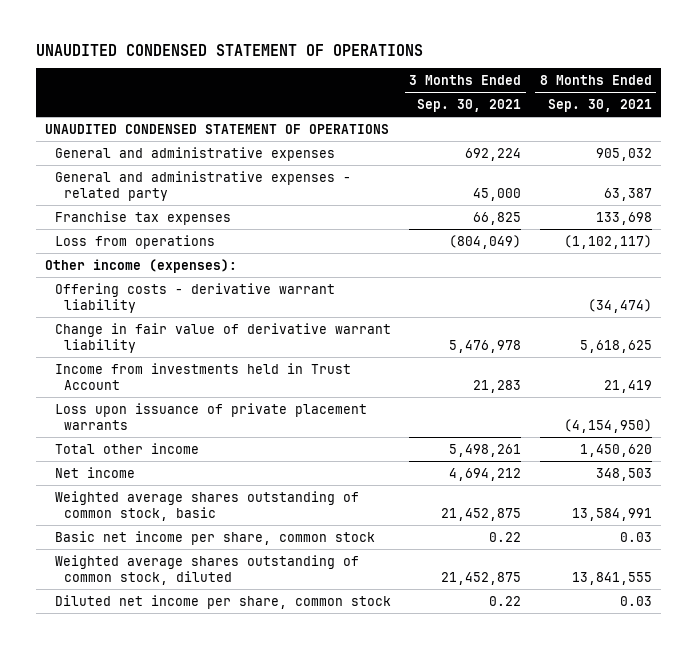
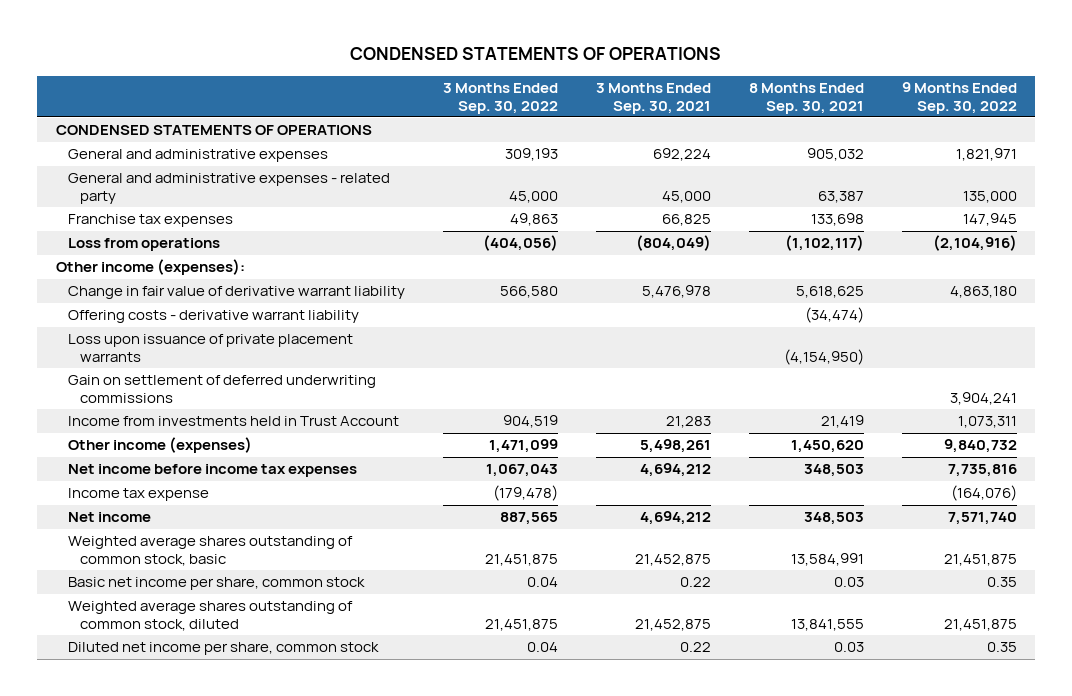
- UNAUDITED CONDENSED STATEMENT OF OPERATIONS
+ CONDENSED STATEMENTS OF OPERATIONS
- | 3 Months Ended Sep. 30, 2021 | 8 Months Ended Sep. 30, 2021
+ | 3 Months Ended Sep. 30, 2022 | 3 Months Ended Sep. 30, 2021 | 8 Months Ended Sep. 30, 2021 | 9 Months Ended Sep. 30, 2022
- UNAUDITED CONDENSED STATEMENT OF OPERATIONS
+ CONDENSED STATEMENTS OF OPERATIONS
moved down: Offering costs - derivative warrant liability | | | (34,474) |
- Total other income | 5,498,261 | 1,450,620
+ Gain on settlement of deferred underwriting commissions | | | | 3,904,241
moved down: Income from investments held in Trust Account | 904,519 | 21,283 | 21,419 | 1,073,311
+ Other income (expenses) | 1,471,099 | 5,498,261 | 1,450,620 | 9,840,732
+ Net income before income tax expenses | 1,067,043 | 4,694,212 | 348,503 | 7,735,816
+ Income tax expense | (179,478) | | | (164,076)

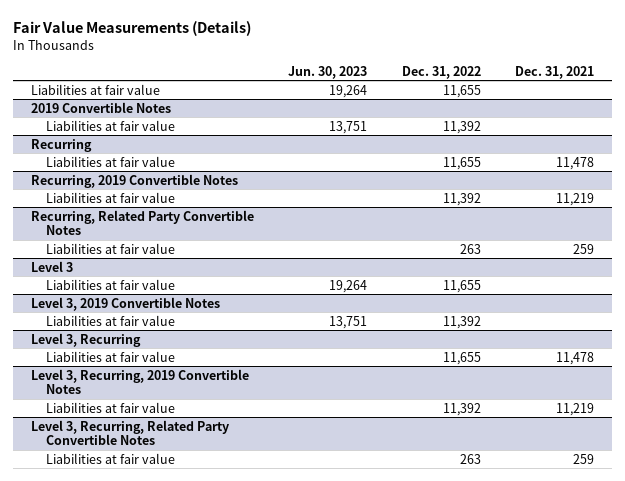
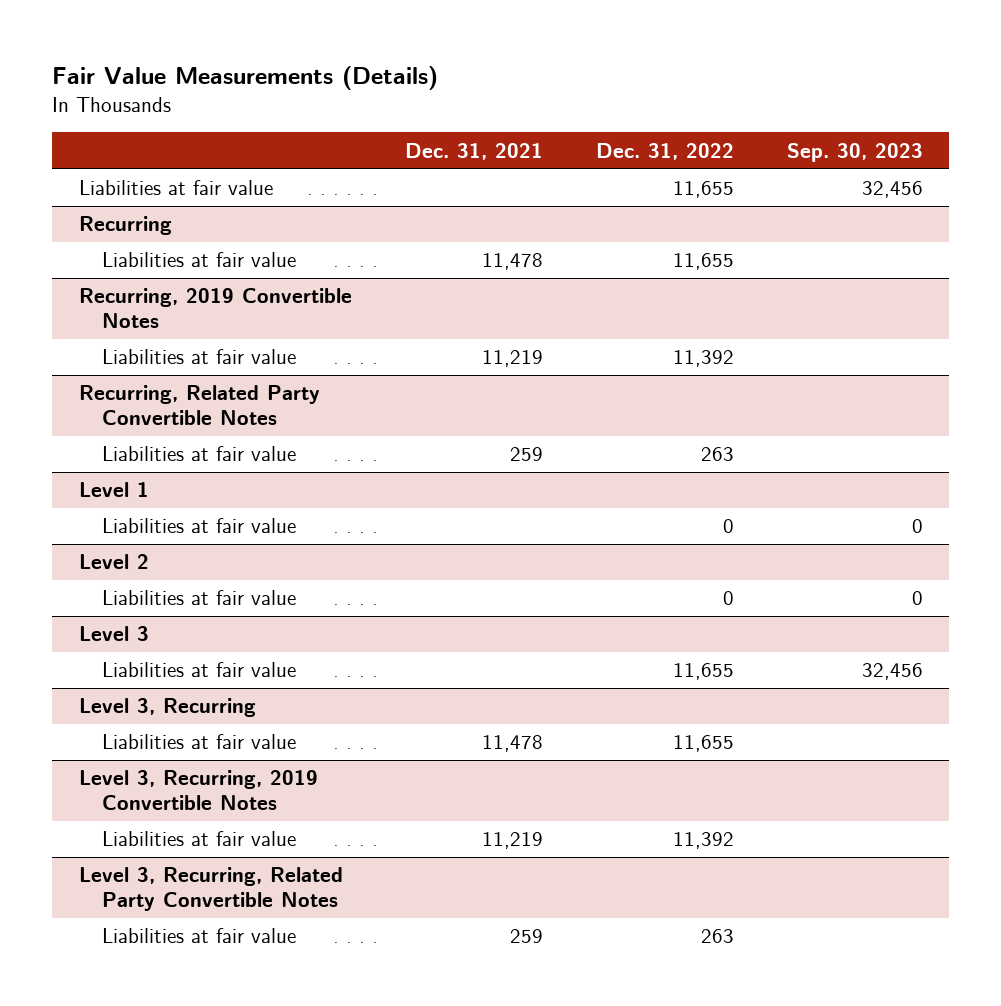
- | Jun. 30, 2023 | Dec. 31, 2022 | Dec. 31, 2021
+ | Dec. 31, 2021 | Dec. 31, 2022 | Sep. 30, 2023
- 2019 Convertible Notes
- Liabilities at fair value | 13,751 | 11,392 |
+ Level 1
+ Liabilities at fair value | | 0 | 0
+ Level 2
+ Liabilities at fair value | | 0 | 0
- Level 3, 2019 Convertible Notes
- Liabilities at fair value | 13,751 | 11,392 |

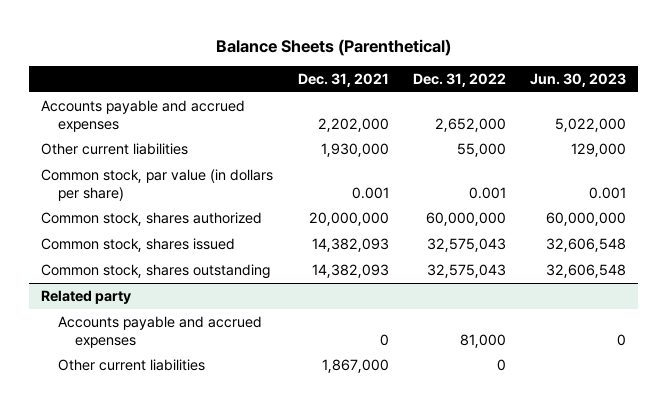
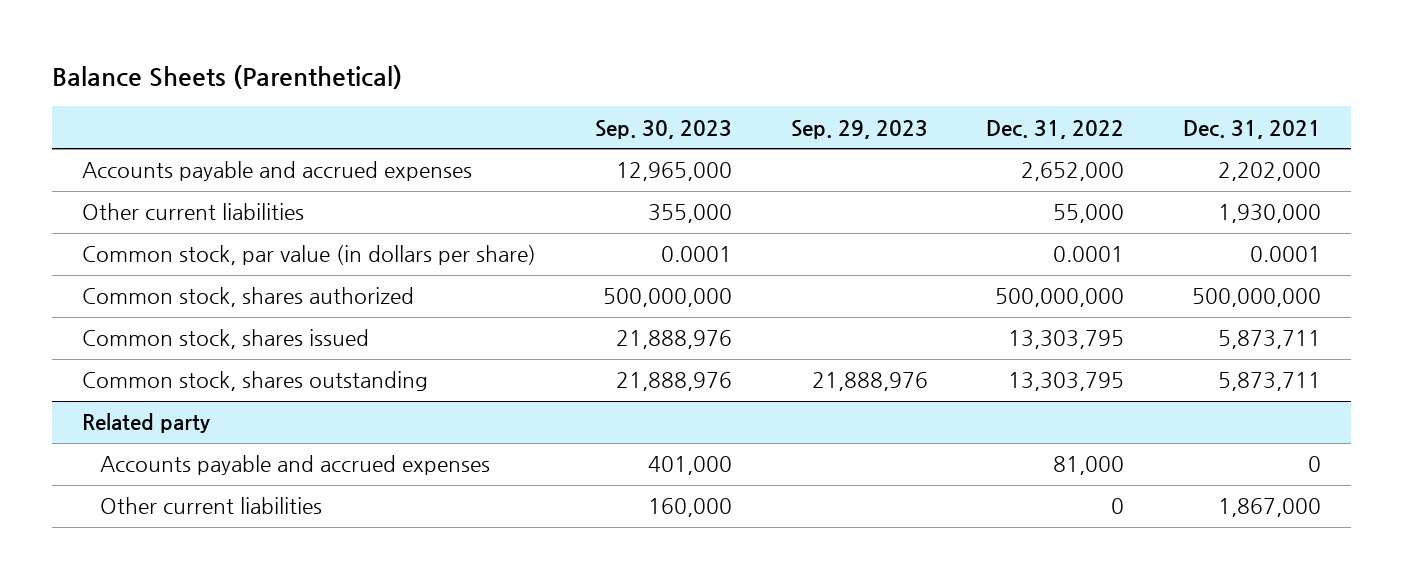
- | Dec. 31, 2021 | Dec. 31, 2022 | Jun. 30, 2023
+ | Sep. 30, 2023 | Sep. 29, 2023 | Dec. 31, 2022 | Dec. 31, 2021
- Common stock, par value (in dollars per share) | 0.001 | 0.001 | 0.001
- Common stock, shares authorized | 20,000,000 | 60,000,000 | 60,000,000
- Common stock, shares issued | 14,382,093 | 32,575,043 | 32,606,548
- Common stock, shares outstanding | 14,382,093 | 32,575,043 | 32,606,548
+ Common stock, par value (in dollars per share) | 0.0001 | | 0.0001 | 0.0001
+ Common stock, shares authorized | 500,000,000 | | 500,000,000 | 500,000,000
+ Common stock, shares issued | 21,888,976 | | 13,303,795 | 5,873,711
+ Common stock, shares outstanding | 21,888,976 | 21,888,976 | 13,303,795 | 5,873,711

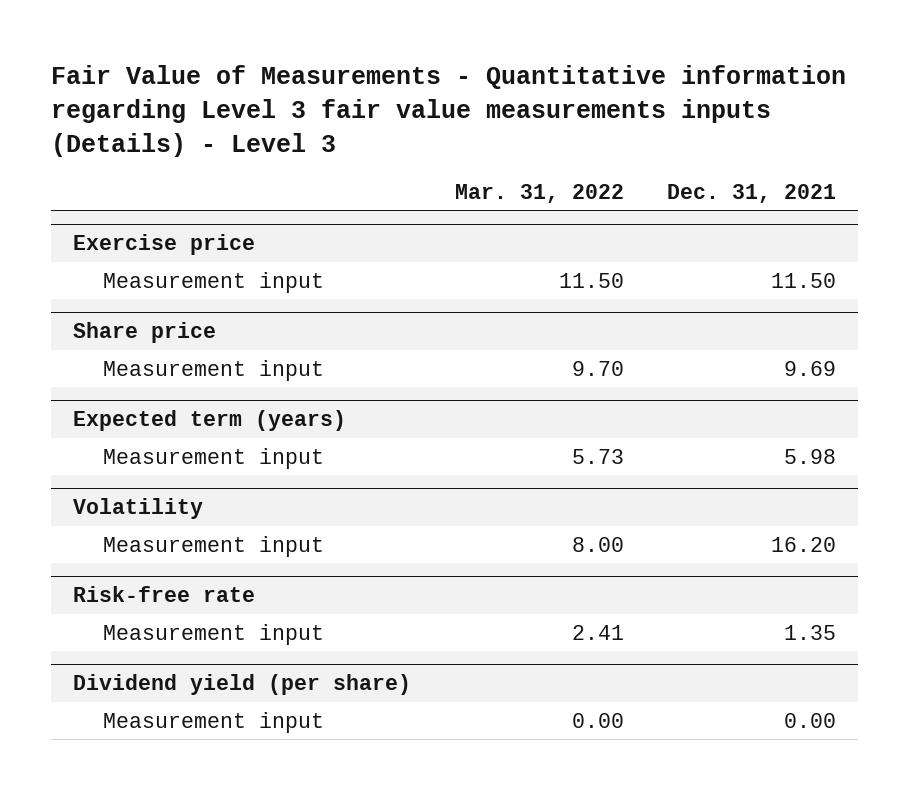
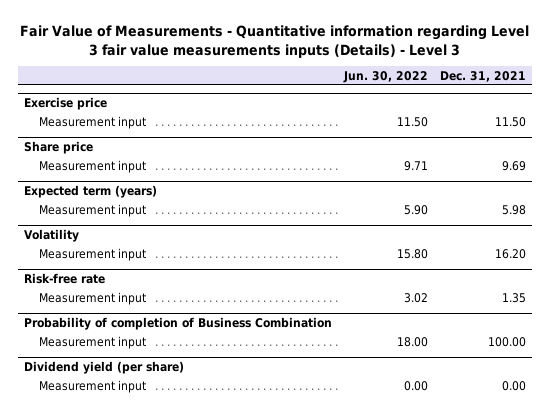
- | Mar. 31, 2022 | Dec. 31, 2021
+ | Jun. 30, 2022 | Dec. 31, 2021
+ Probability of completion of Business Combination
+ Measurement input | 18.00 | 100.00

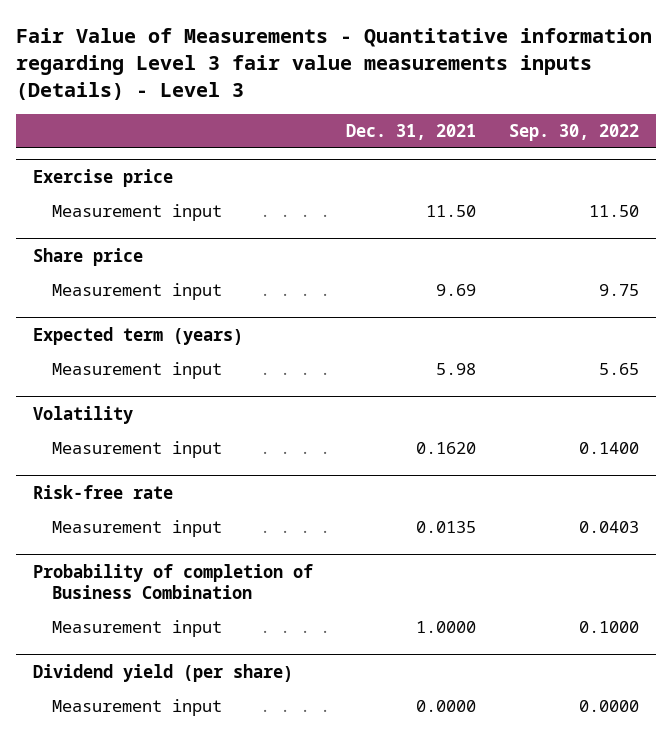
- | Jun. 30, 2022 | Dec. 31, 2021
+ | Dec. 31, 2021 | Sep. 30, 2022
@ Volatility
- Measurement input | 15.80 | 16.20
+ Measurement input | 0.1620 | 0.1400
@ Risk-free rate
- Measurement input | 3.02 | 1.35
+ Measurement input | 0.0135 | 0.0403
@ Probability of completion of Business Combination
- Measurement input | 18.00 | 100.00
+ Measurement input | 1.0000 | 0.1000
@ Dividend yield (per share)
- Measurement input | 0.00 | 0.00
+ Measurement input | 0.0000 | 0.0000

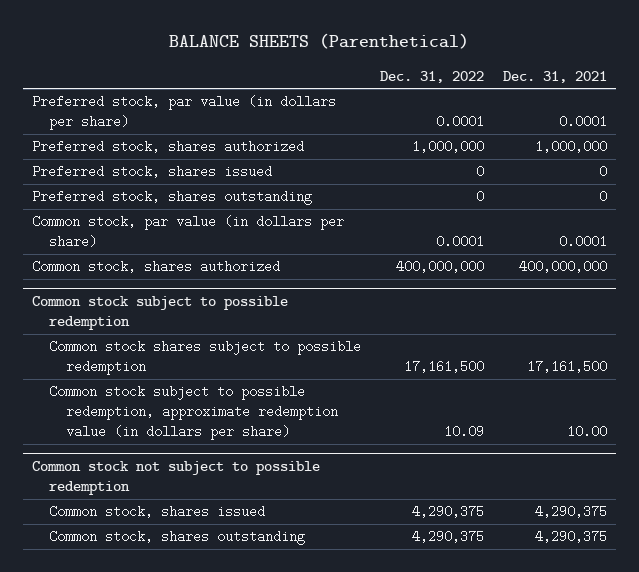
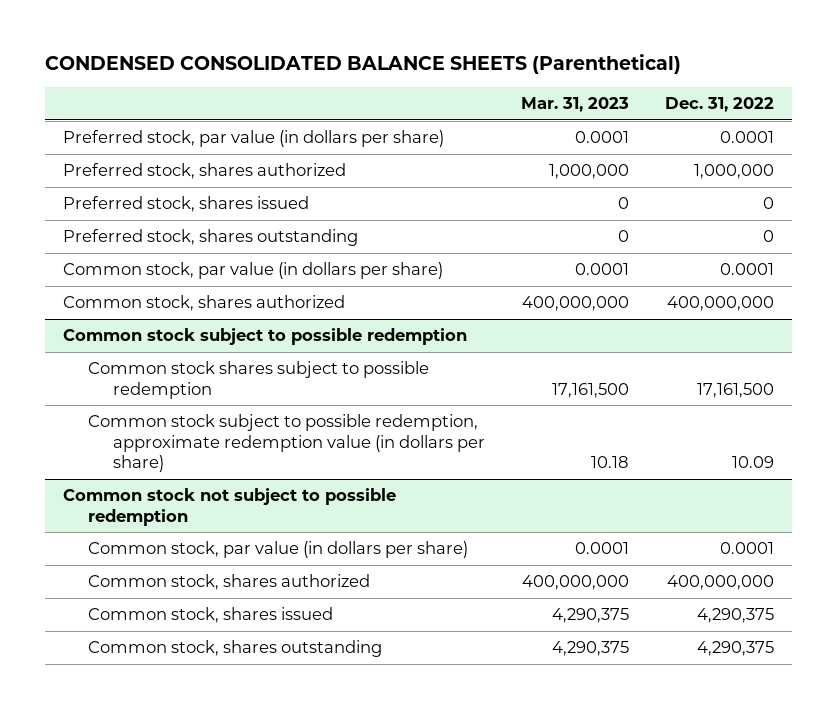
- BALANCE SHEETS (Parenthetical)
+ CONDENSED CONSOLIDATED BALANCE SHEETS (Parenthetical)
- | Dec. 31, 2022 | Dec. 31, 2021
+ | Mar. 31, 2023 | Dec. 31, 2022
@ Common stock not subject to possible redemption
+ Common stock, par value (in dollars per share) | 0.0001 | 0.0001
+ Common stock, shares authorized | 400,000,000 | 400,000,000

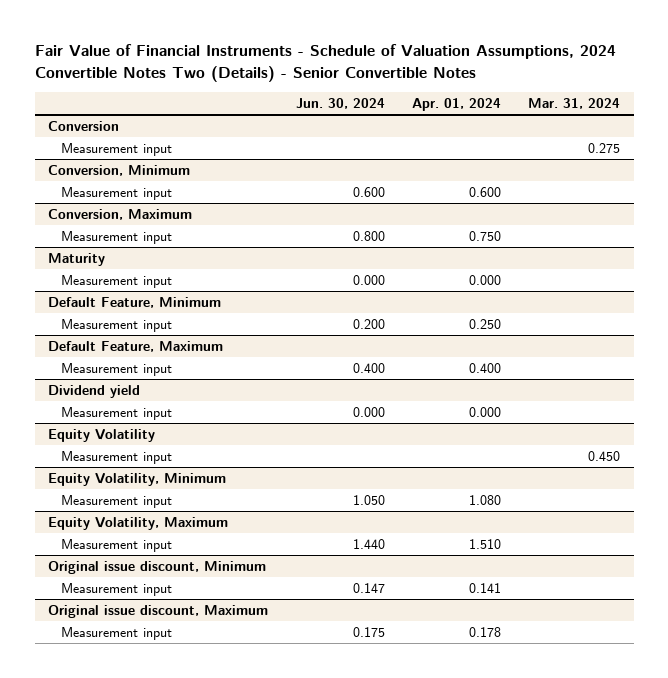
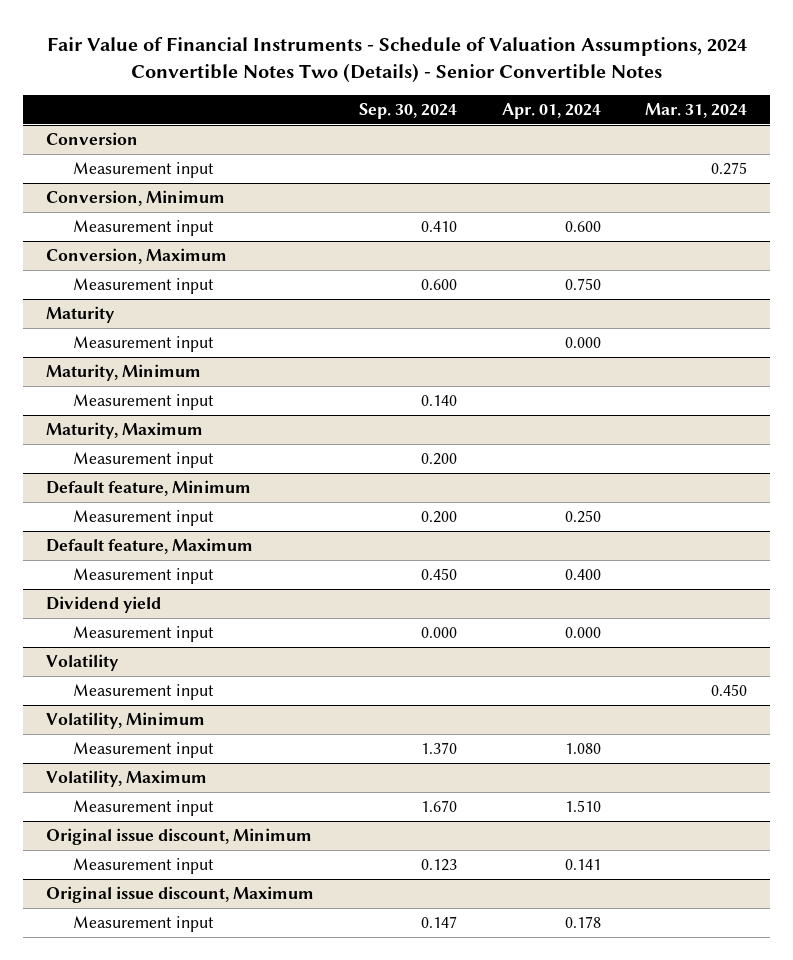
- | Jun. 30, 2024 | Apr. 01, 2024 | Mar. 31, 2024
+ | Sep. 30, 2024 | Apr. 01, 2024 | Mar. 31, 2024
- Default Feature, Minimum
+ Maturity, Minimum
+ Measurement input | 0.140 | |
+ Maturity, Maximum
+ Measurement input | 0.200 | |
+ Default feature, Minimum
- Default Feature, Maximum
+ Default feature, Maximum
- Equity Volatility
+ Volatility
- Equity Volatility, Minimum
+ Volatility, Minimum
- Equity Volatility, Maximum
+ Volatility, Maximum

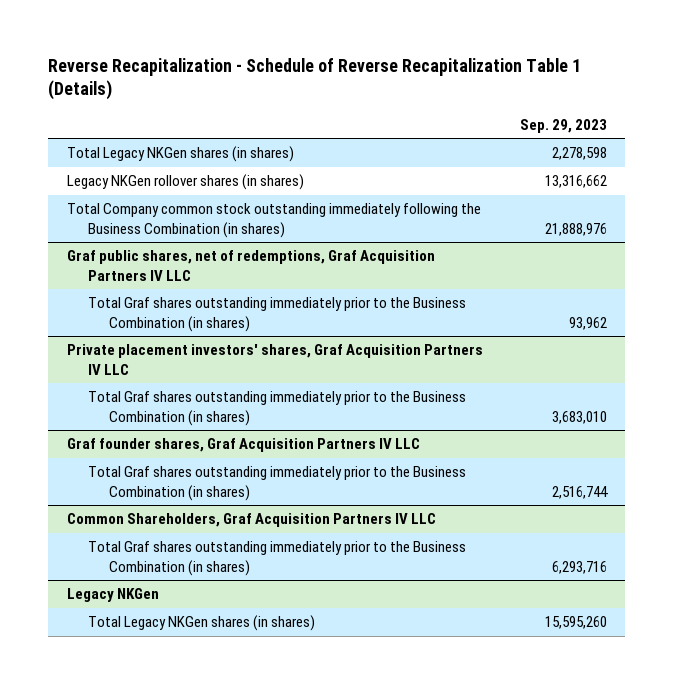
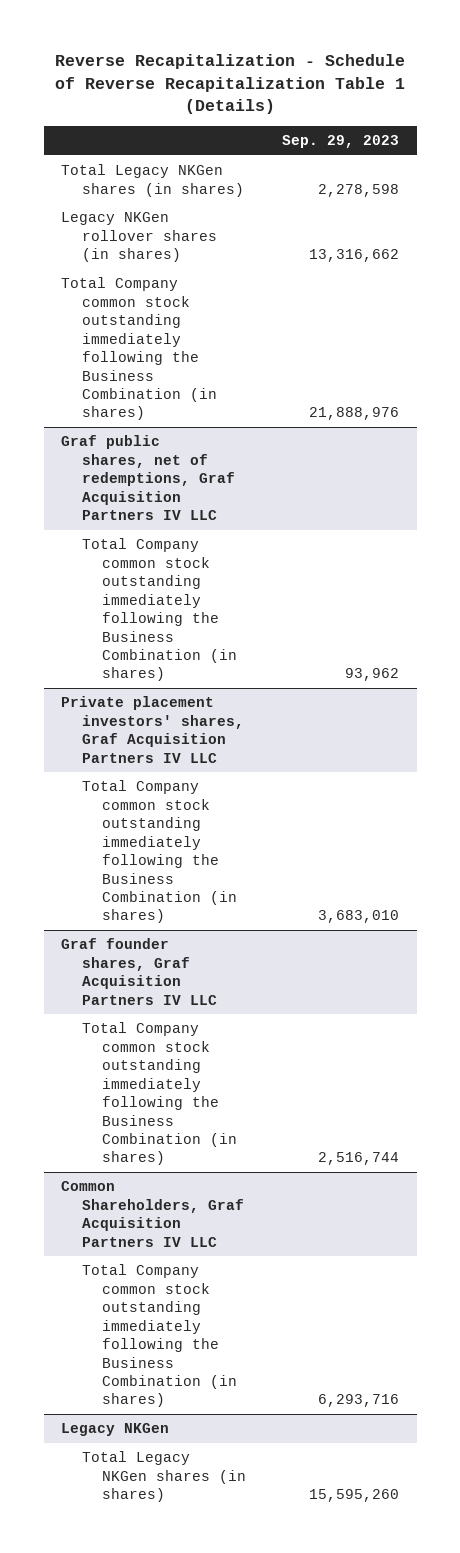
@ Graf public shares, net of redemptions, Graf Acquisition Partners IV LLC
- Total Graf shares outstanding immediately prior to the Business Combination (in shares) | 93,962
+ Total Company common stock outstanding immediately following the Business Combination (in shares) | 93,962
@ Private placement investors' shares, Graf Acquisition Partners IV LLC
- Total Graf shares outstanding immediately prior to the Business Combination (in shares) | 3,683,010
+ Total Company common stock outstanding immediately following the Business Combination (in shares) | 3,683,010
@ Graf founder shares, Graf Acquisition Partners IV LLC
- Total Graf shares outstanding immediately prior to the Business Combination (in shares) | 2,516,744
+ Total Company common stock outstanding immediately following the Business Combination (in shares) | 2,516,744
@ Common Shareholders, Graf Acquisition Partners IV LLC
- Total Graf shares outstanding immediately prior to the Business Combination (in shares) | 6,293,716
+ Total Company common stock outstanding immediately following the Business Combination (in shares) | 6,293,716

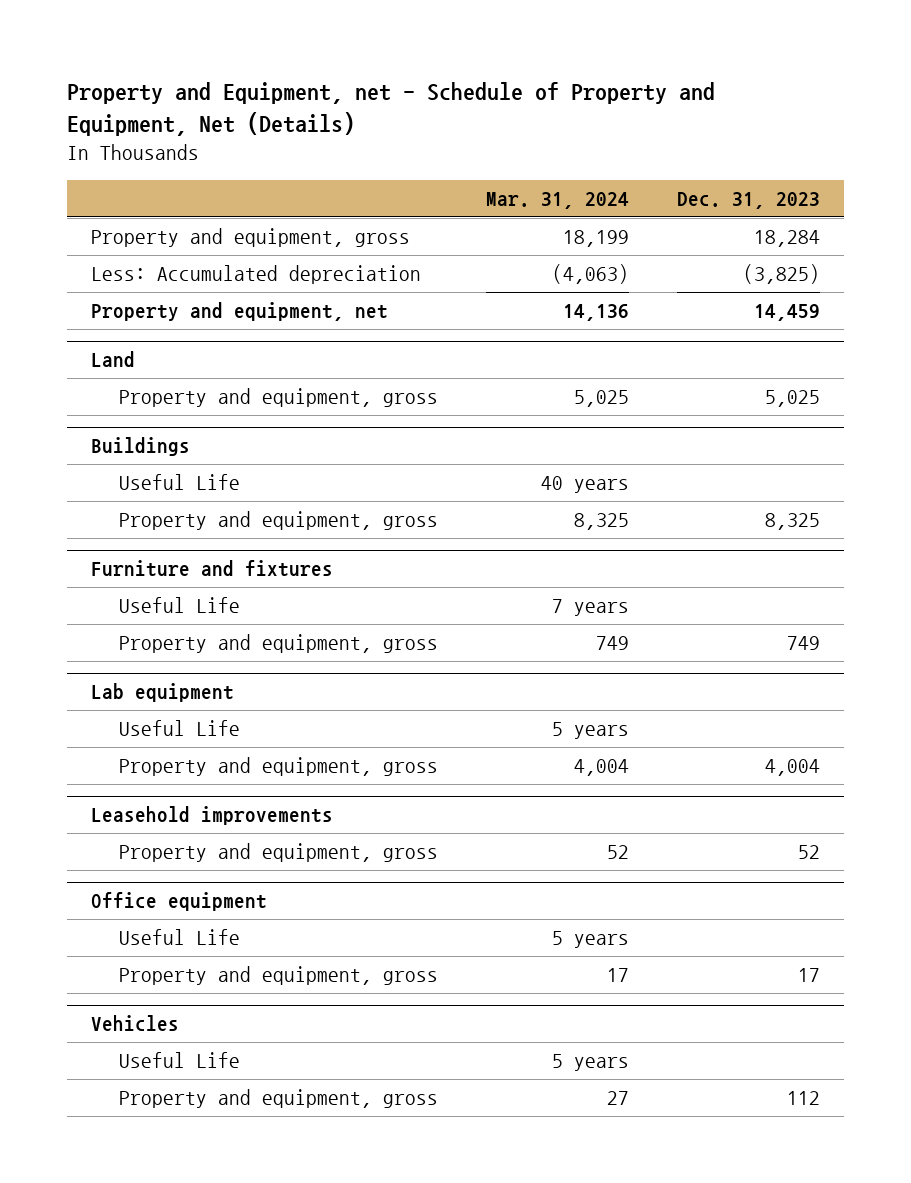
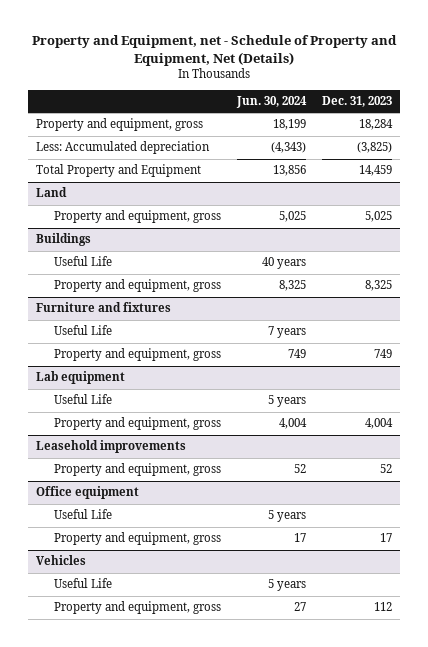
- | Mar. 31, 2024 | Dec. 31, 2023
+ | Jun. 30, 2024 | Dec. 31, 2023
- Property and equipment, net | 14,136 | 14,459
+ Total Property and Equipment | 13,856 | 14,459

